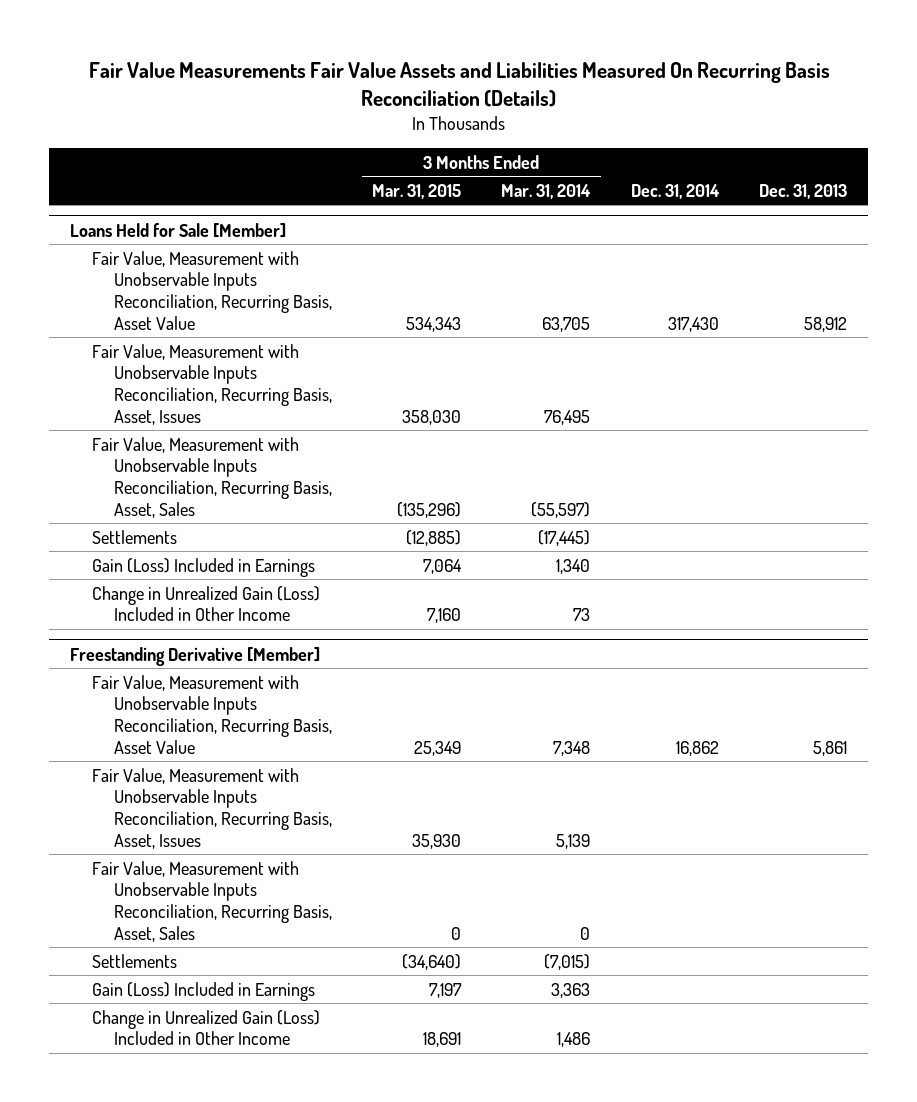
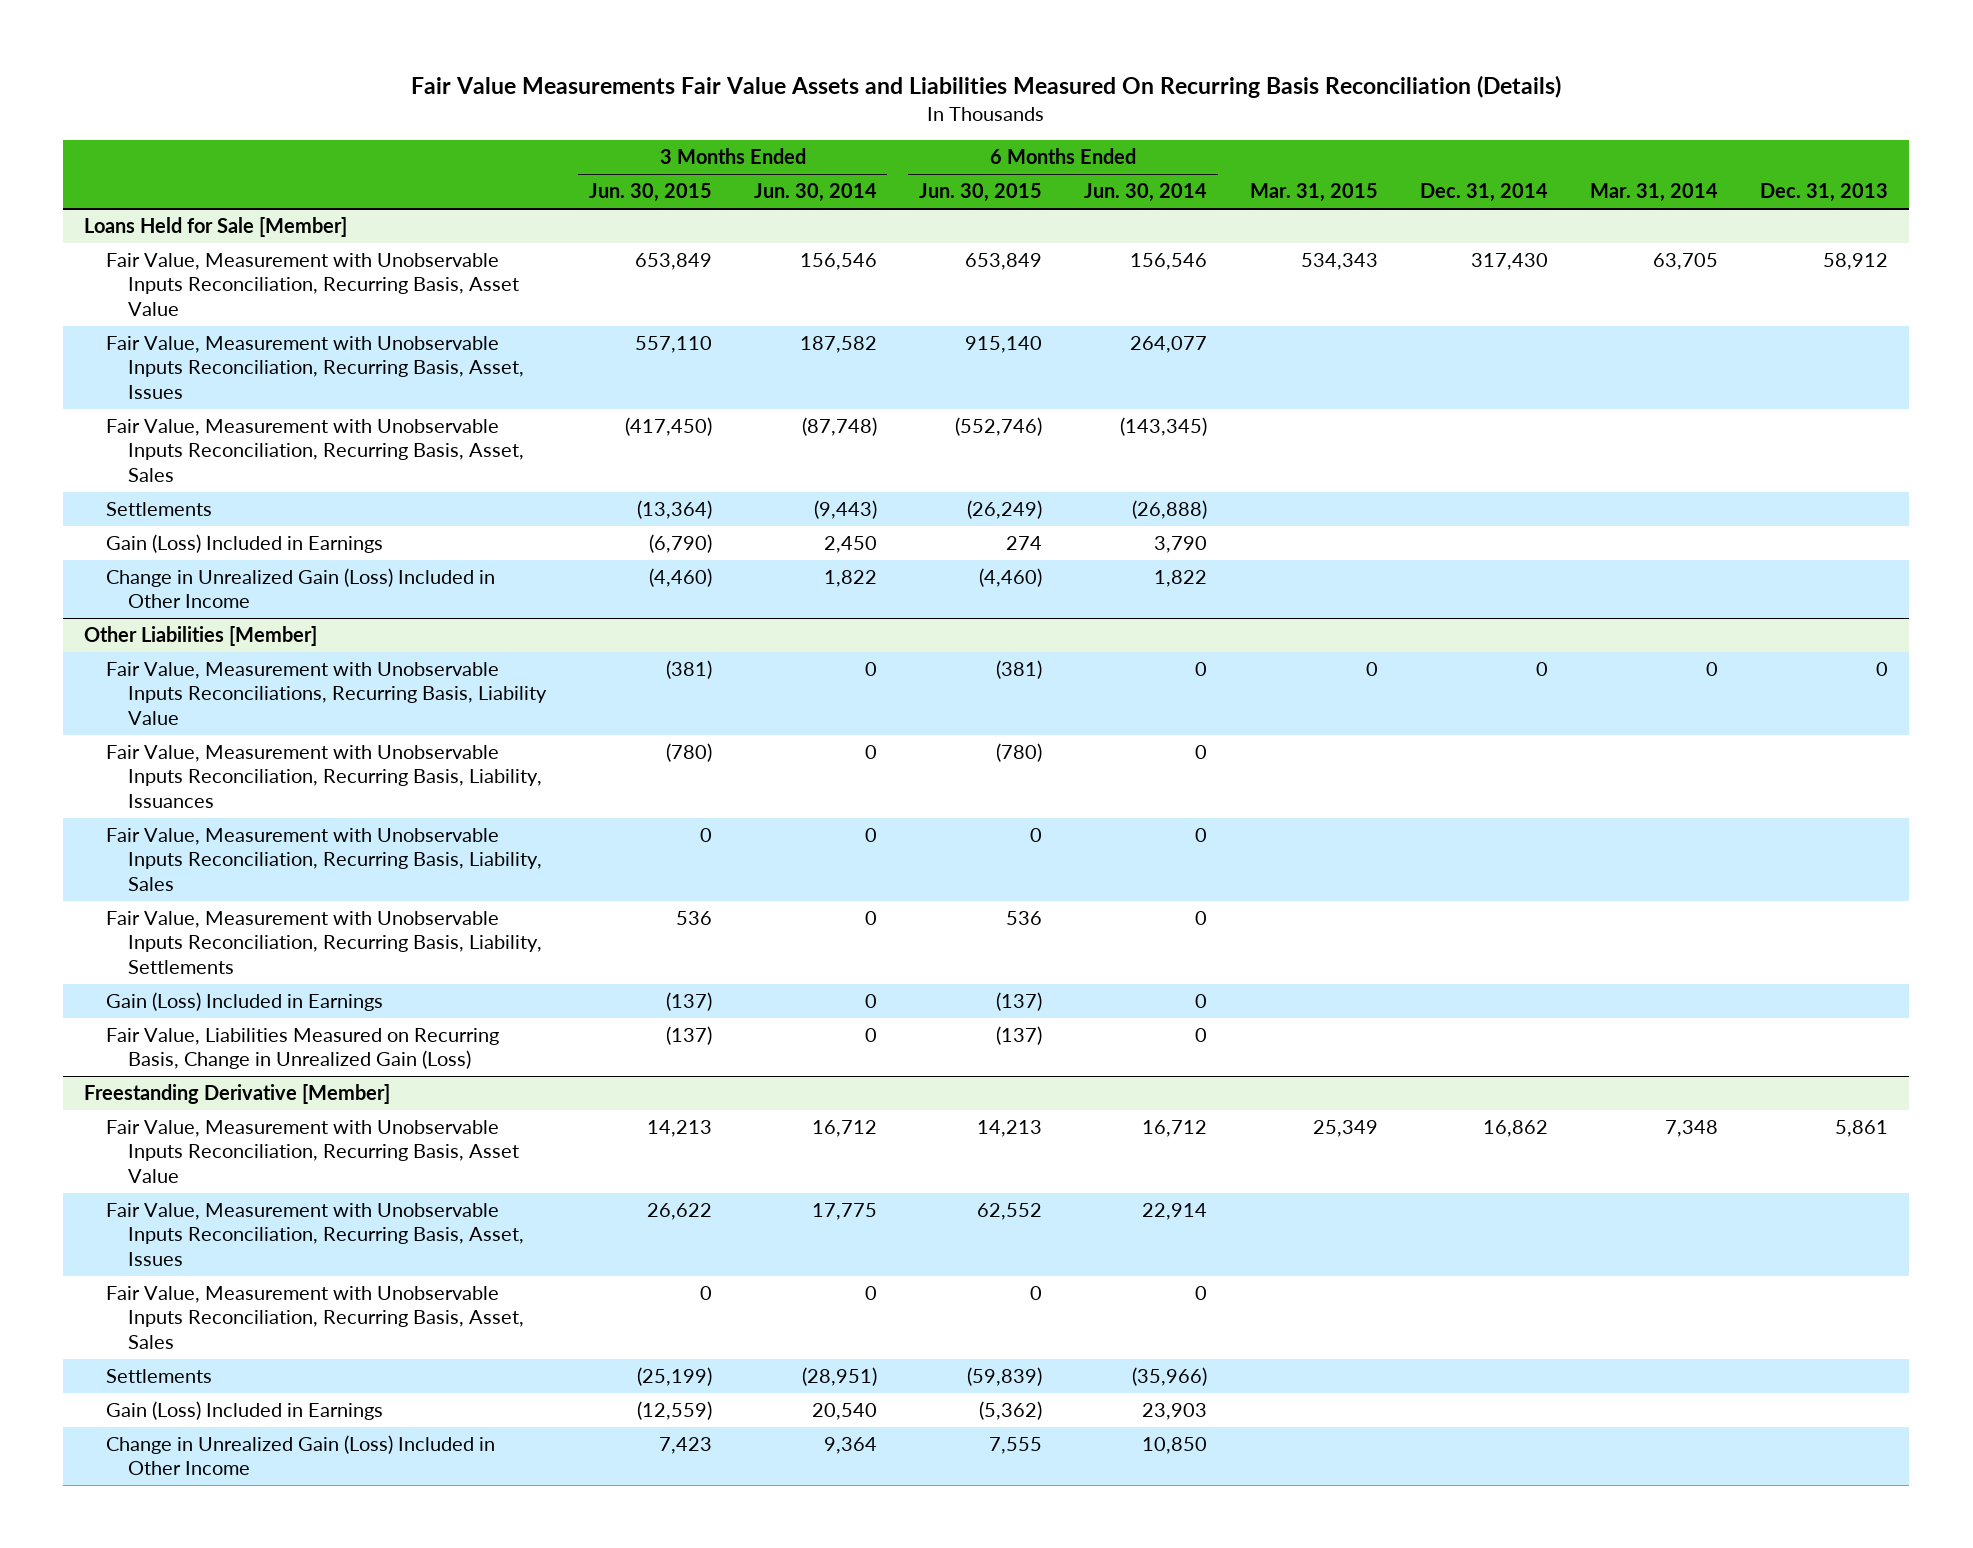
- | 3 Months Ended Mar. 31, 2015 | 3 Months Ended Mar. 31, 2014 | Dec. 31, 2014 | Dec. 31, 2013
+ | 3 Months Ended Jun. 30, 2015 | 3 Months Ended Jun. 30, 2014 | 6 Months Ended Jun. 30, 2015 | 6 Months Ended Jun. 30, 2014 | Mar. 31, 2015 | Dec. 31, 2014 | Mar. 31, 2014 | Dec. 31, 2013
+ Other Liabilities [Member]
+ Fair Value, Measurement with Unobservable Inputs Reconciliations, Recurring Basis, Liability Value | (381) | 0 | (381) | 0 | 0 | 0 | 0 | 0
+ Fair Value, Measurement with Unobservable Inputs Reconciliation, Recurring Basis, Liability, Issuances | (780) | 0 | (780) | 0 | | | |
+ Fair Value, Measurement with Unobservable Inputs Reconciliation, Recurring Basis, Liability, Sales | 0 | 0 | 0 | 0 | | | |
+ Fair Value, Measurement with Unobservable Inputs Reconciliation, Recurring Basis, Liability, Settlements | 536 | 0 | 536 | 0 | | | |
+ Gain (Loss) Included in Earnings | (137) | 0 | (137) | 0 | | | |
+ Fair Value, Liabilities Measured on Recurring Basis, Change in Unrealized Gain (Loss) | (137) | 0 | (137) | 0 | | | |

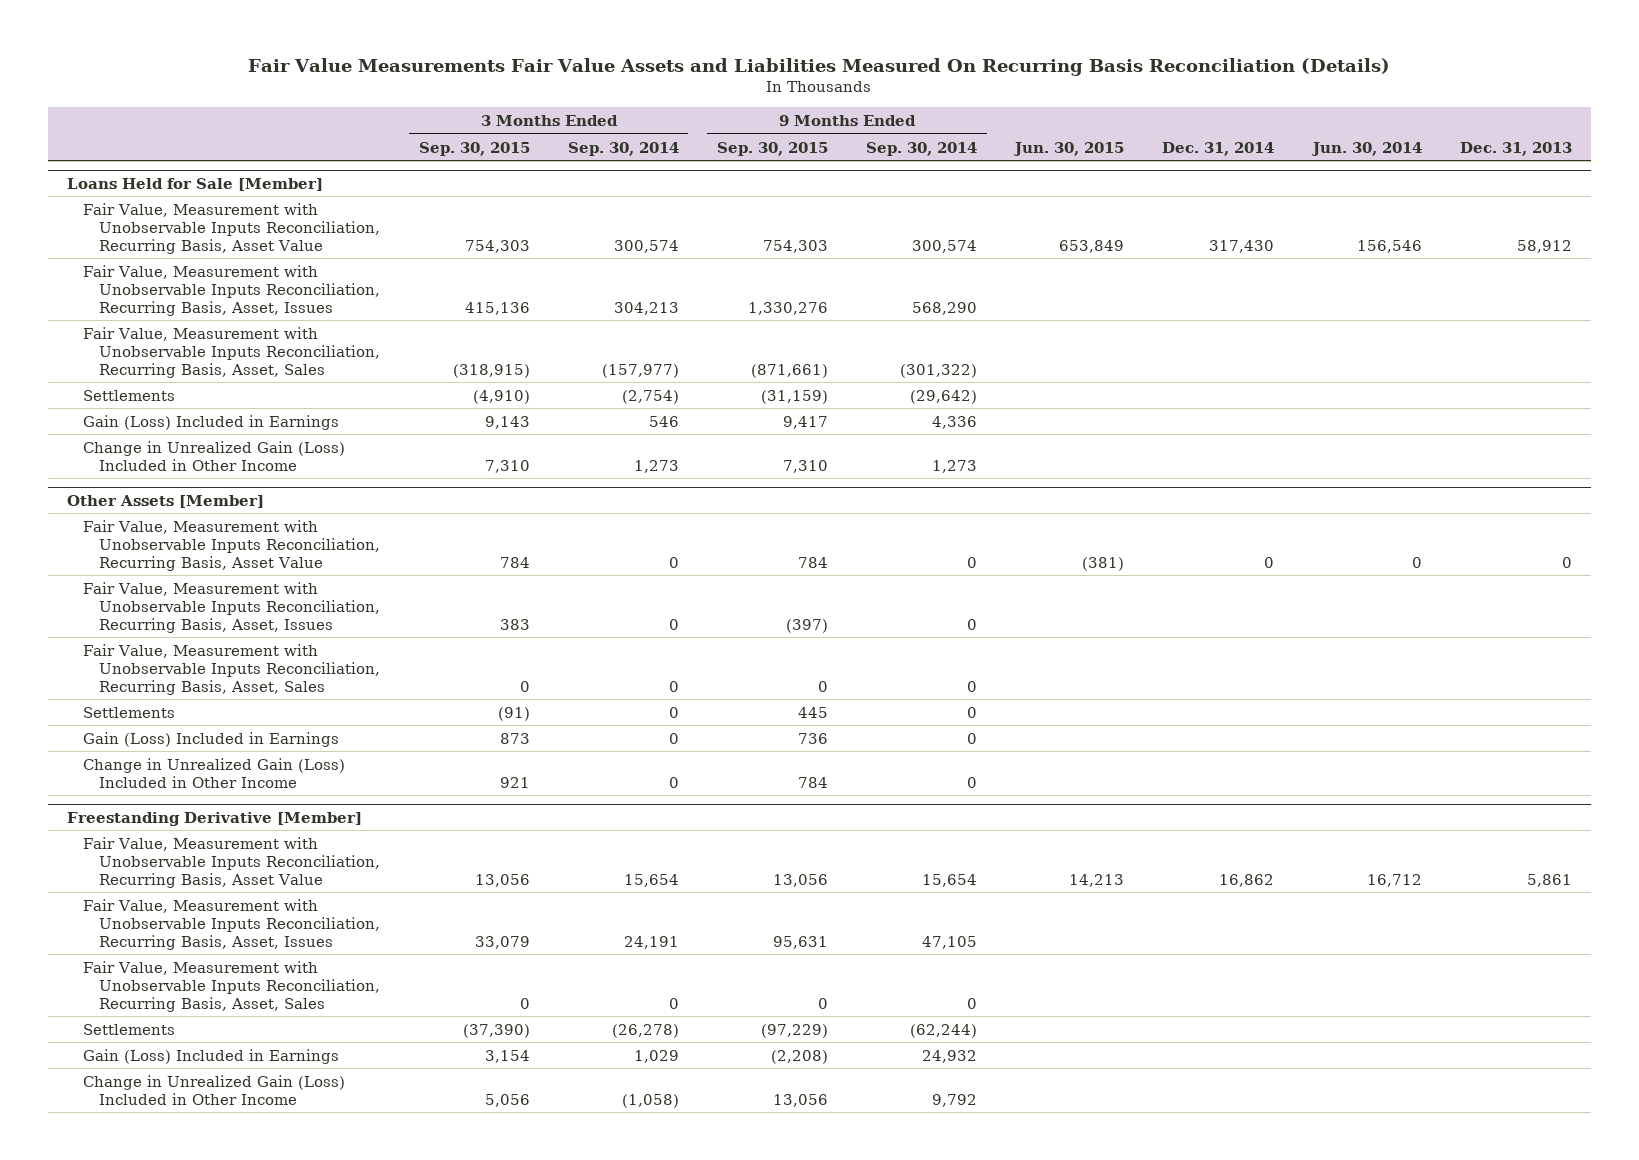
- | 3 Months Ended Jun. 30, 2015 | 3 Months Ended Jun. 30, 2014 | 6 Months Ended Jun. 30, 2015 | 6 Months Ended Jun. 30, 2014 | Mar. 31, 2015 | Dec. 31, 2014 | Mar. 31, 2014 | Dec. 31, 2013
+ | 3 Months Ended Sep. 30, 2015 | 3 Months Ended Sep. 30, 2014 | 9 Months Ended Sep. 30, 2015 | 9 Months Ended Sep. 30, 2014 | Jun. 30, 2015 | Dec. 31, 2014 | Jun. 30, 2014 | Dec. 31, 2013
- Other Liabilities [Member]
- Fair Value, Measurement with Unobservable Inputs Reconciliations, Recurring Basis, Liability Value | (381) | 0 | (381) | 0 | 0 | 0 | 0 | 0
- Fair Value, Measurement with Unobservable Inputs Reconciliation, Recurring Basis, Liability, Issuances | (780) | 0 | (780) | 0 | | | |
- Fair Value, Measurement with Unobservable Inputs Reconciliation, Recurring Basis, Liability, Sales | 0 | 0 | 0 | 0 | | | |
- Fair Value, Measurement with Unobservable Inputs Reconciliation, Recurring Basis, Liability, Settlements | 536 | 0 | 536 | 0 | | | |
- Gain (Loss) Included in Earnings | (137) | 0 | (137) | 0 | | | |
- Fair Value, Liabilities Measured on Recurring Basis, Change in Unrealized Gain (Loss) | (137) | 0 | (137) | 0 | | | |
+ Other Assets [Member]
+ Fair Value, Measurement with Unobservable Inputs Reconciliation, Recurring Basis, Asset Value | 784 | 0 | 784 | 0 | (381) | 0 | 0 | 0
+ Fair Value, Measurement with Unobservable Inputs Reconciliation, Recurring Basis, Asset, Issues | 383 | 0 | (397) | 0 | | | |
+ Fair Value, Measurement with Unobservable Inputs Reconciliation, Recurring Basis, Asset, Sales | 0 | 0 | 0 | 0 | | | |
+ Settlements | (91) | 0 | 445 | 0 | | | |
+ Gain (Loss) Included in Earnings | 873 | 0 | 736 | 0 | | | |
+ Change in Unrealized Gain (Loss) Included in Other Income | 921 | 0 | 784 | 0 | | | |

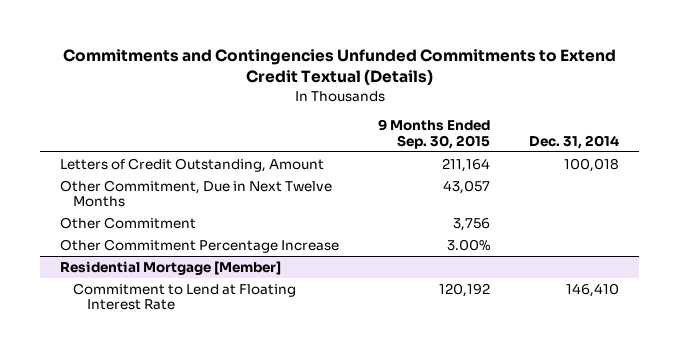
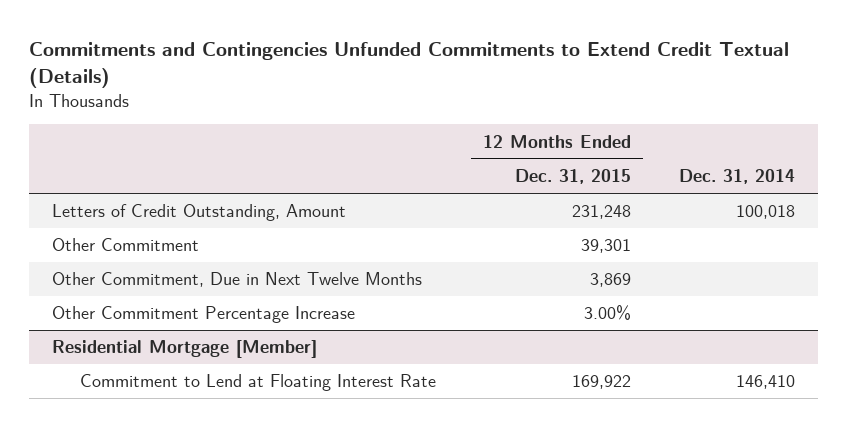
- | 9 Months Ended Sep. 30, 2015 | Dec. 31, 2014
+ | 12 Months Ended Dec. 31, 2015 | Dec. 31, 2014
moved down: Other Commitment, Due in Next Twelve Months | 3,869 |

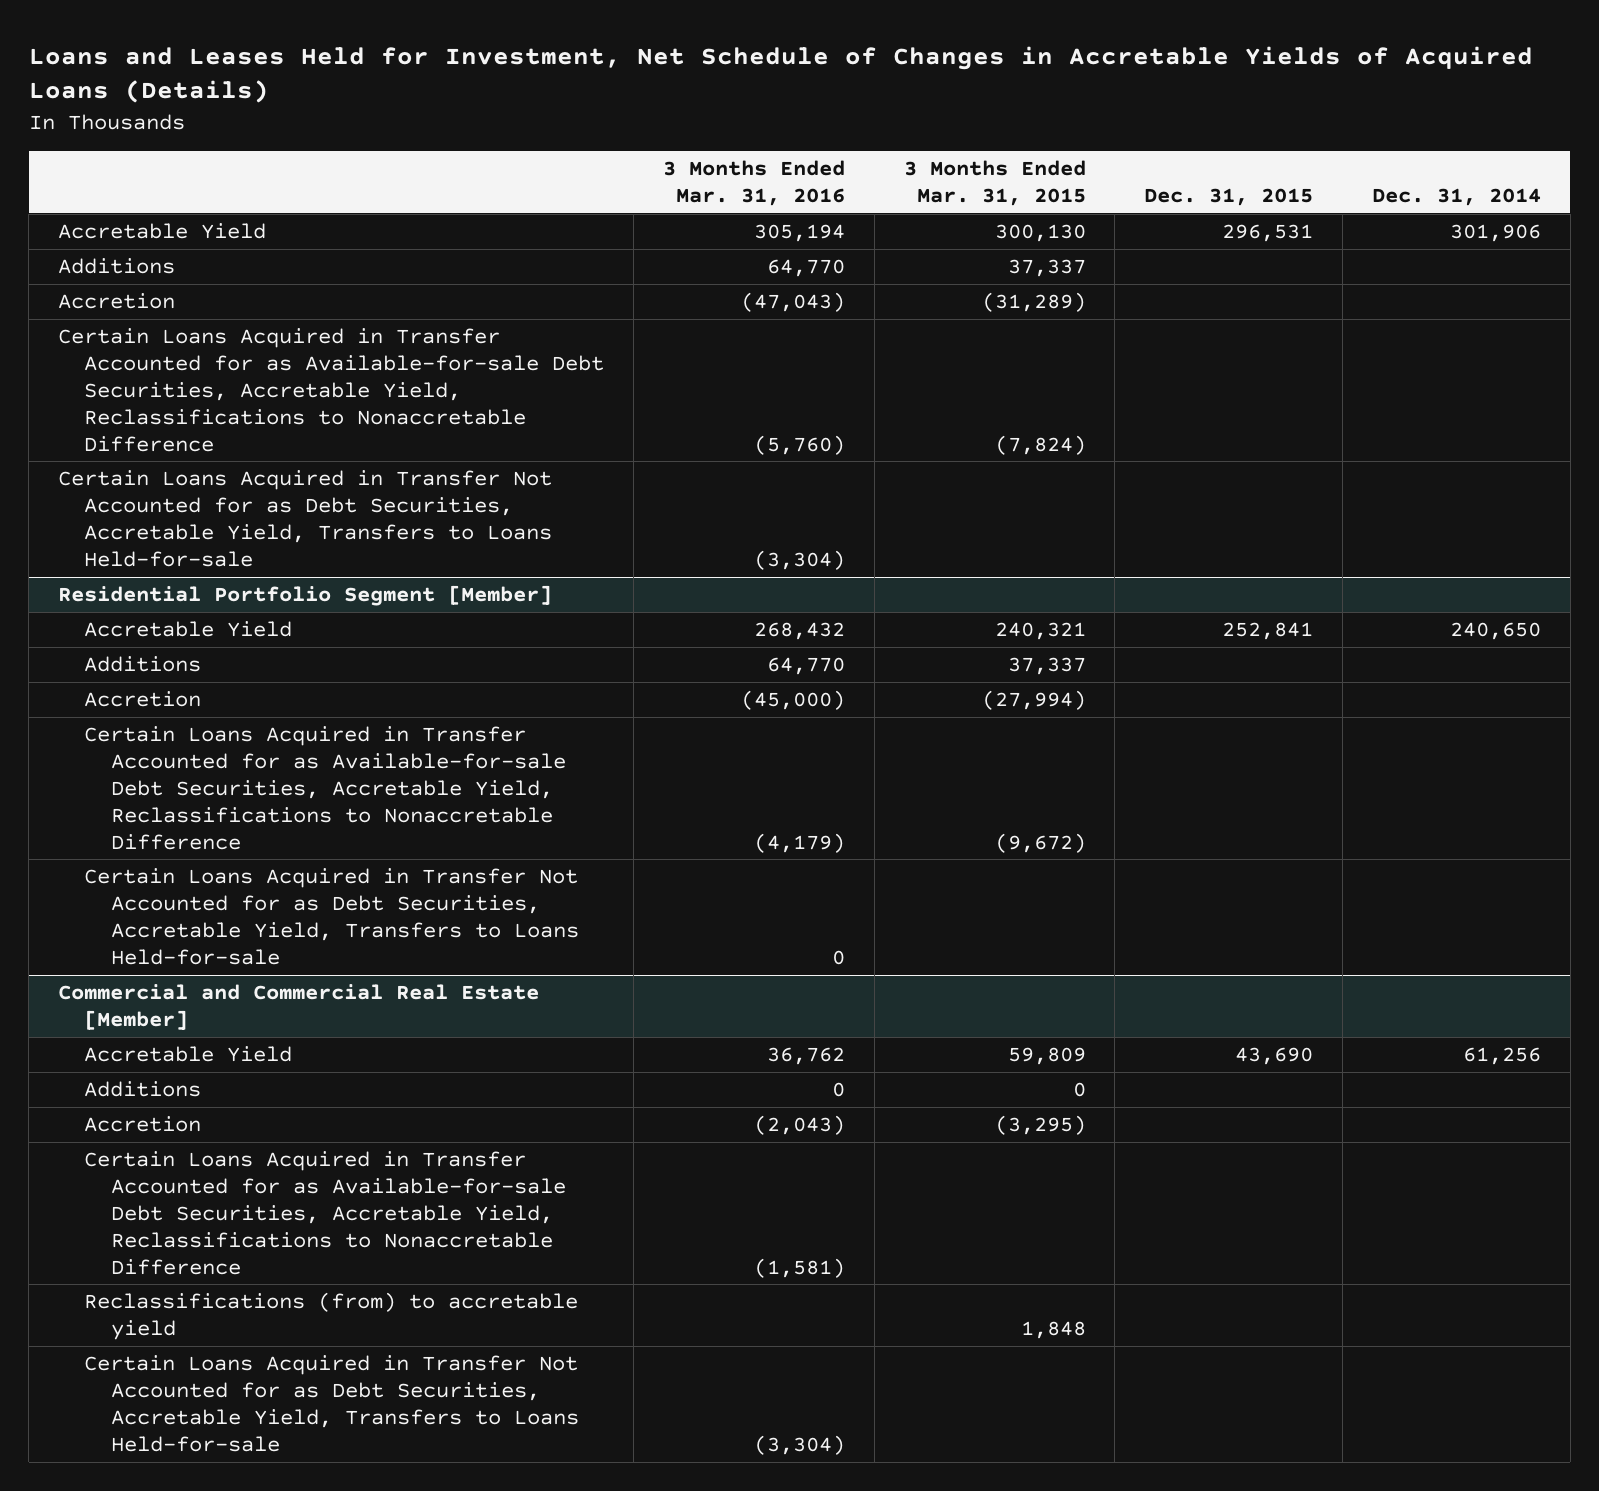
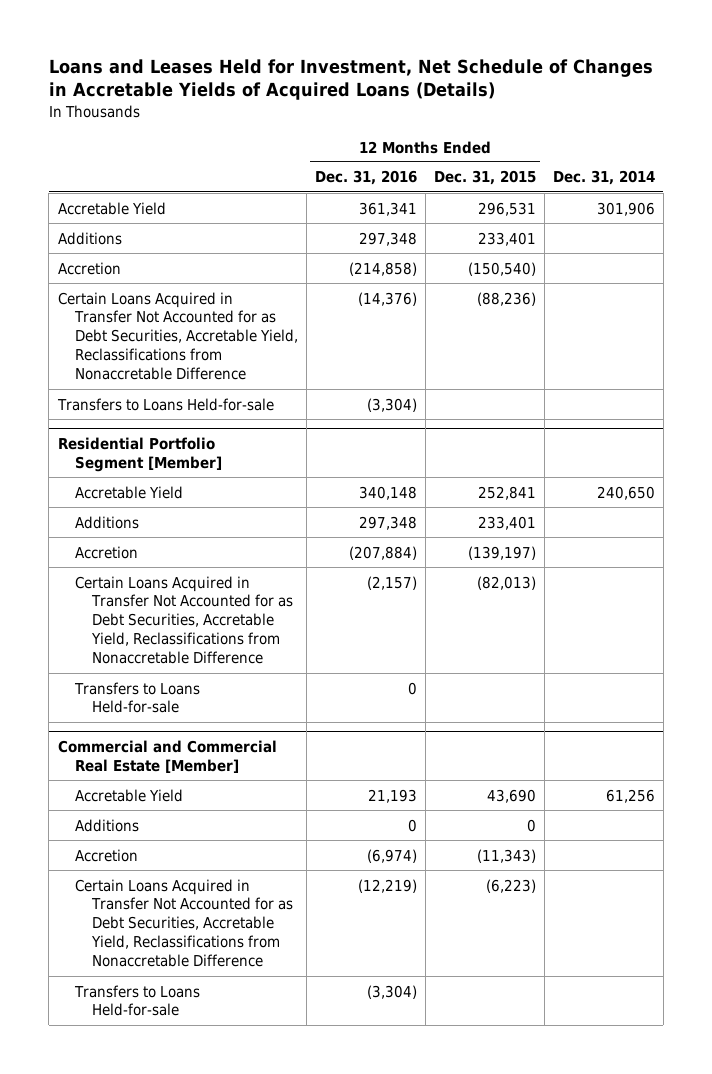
- | 3 Months Ended Mar. 31, 2016 | 3 Months Ended Mar. 31, 2015 | Dec. 31, 2015 | Dec. 31, 2014
+ | 12 Months Ended Dec. 31, 2016 | 12 Months Ended Dec. 31, 2015 | Dec. 31, 2014
- Certain Loans Acquired in Transfer Accounted for as Available-for-sale Debt Securities, Accretable Yield, Reclassifications to Nonaccretable Difference | (5,760) | (7,824) | |
- Certain Loans Acquired in Transfer Not Accounted for as Debt Securities, Accretable Yield, Transfers to Loans Held-for-sale | (3,304) | | |
+ Certain Loans Acquired in Transfer Not Accounted for as Debt Securities, Accretable Yield, Reclassifications from Nonaccretable Difference | (14,376) | (88,236) |
+ Transfers to Loans Held-for-sale | (3,304) | |
@ Residential Portfolio Segment [Member]
- Certain Loans Acquired in Transfer Accounted for as Available-for-sale Debt Securities, Accretable Yield, Reclassifications to Nonaccretable Difference | (4,179) | (9,672) | |
- Certain Loans Acquired in Transfer Not Accounted for as Debt Securities, Accretable Yield, Transfers to Loans Held-for-sale | 0 | | |
+ Certain Loans Acquired in Transfer Not Accounted for as Debt Securities, Accretable Yield, Reclassifications from Nonaccretable Difference | (2,157) | (82,013) |
+ Transfers to Loans Held-for-sale | 0 | |
@ Commercial and Commercial Real Estate [Member]
- Certain Loans Acquired in Transfer Accounted for as Available-for-sale Debt Securities, Accretable Yield, Reclassifications to Nonaccretable Difference | (1,581) | | |
- Reclassifications (from) to accretable yield | | 1,848 | |
- Certain Loans Acquired in Transfer Not Accounted for as Debt Securities, Accretable Yield, Transfers to Loans Held-for-sale | (3,304) | | |
+ Certain Loans Acquired in Transfer Not Accounted for as Debt Securities, Accretable Yield, Reclassifications from Nonaccretable Difference | (12,219) | (6,223) |
+ Transfers to Loans Held-for-sale | (3,304) | |

